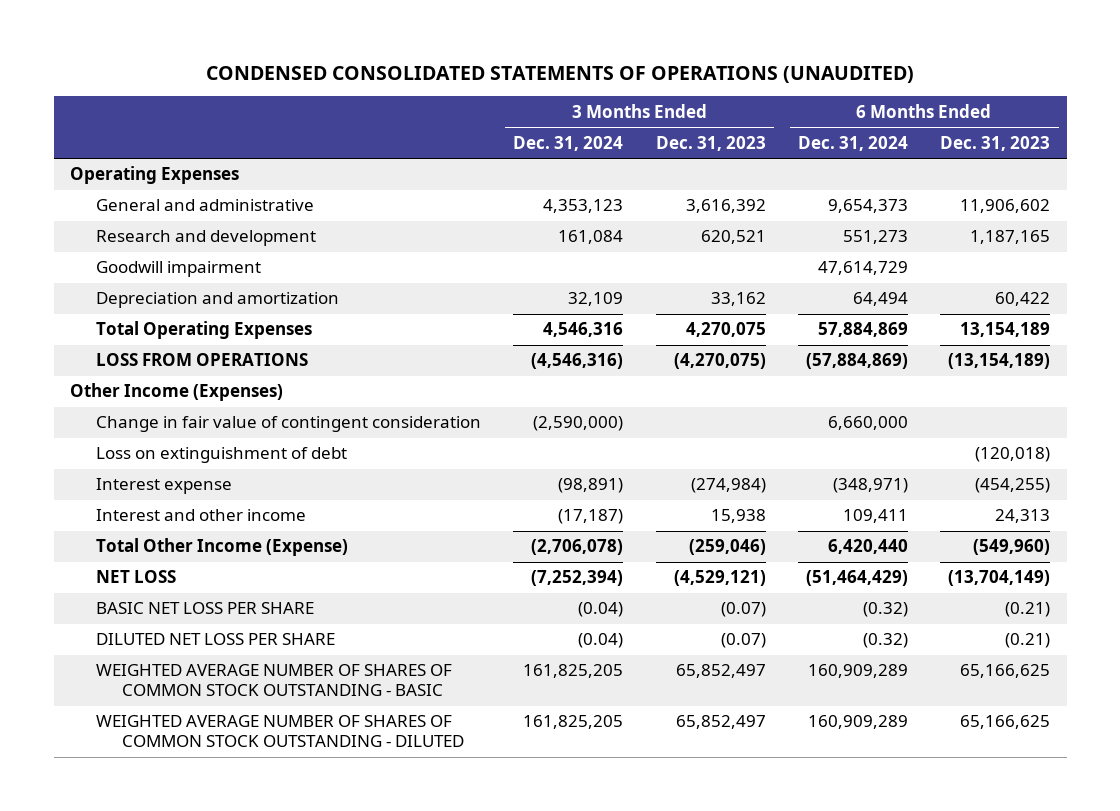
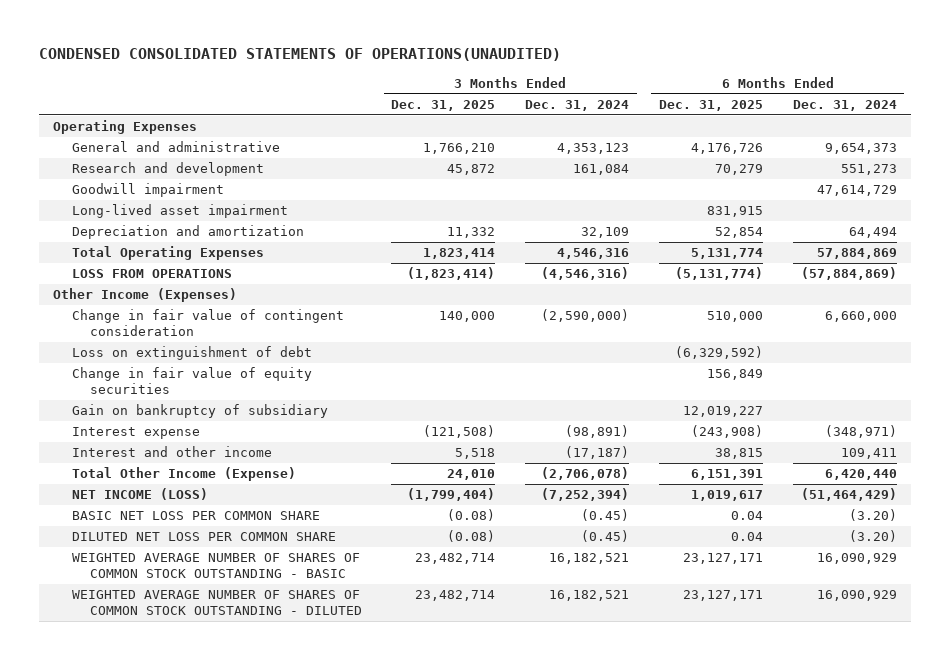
- CONDENSED CONSOLIDATED STATEMENTS OF OPERATIONS (UNAUDITED)
+ CONDENSED CONSOLIDATED STATEMENTS OF OPERATIONS(UNAUDITED)
- | 3 Months Ended Dec. 31, 2024 | 3 Months Ended Dec. 31, 2023 | 6 Months Ended Dec. 31, 2024 | 6 Months Ended Dec. 31, 2023
+ | 3 Months Ended Dec. 31, 2025 | 3 Months Ended Dec. 31, 2024 | 6 Months Ended Dec. 31, 2025 | 6 Months Ended Dec. 31, 2024
+ Long-lived asset impairment | | | 831,915 |
+ Change in fair value of equity securities | | | 156,849 |
+ Gain on bankruptcy of subsidiary | | | 12,019,227 |
- NET LOSS | (7,252,394) | (4,529,121) | (51,464,429) | (13,704,149)
- BASIC NET LOSS PER SHARE | (0.04) | (0.07) | (0.32) | (0.21)
- DILUTED NET LOSS PER SHARE | (0.04) | (0.07) | (0.32) | (0.21)
- WEIGHTED AVERAGE NUMBER OF SHARES OF COMMON STOCK OUTSTANDING - BASIC | 161,825,205 | 65,852,497 | 160,909,289 | 65,166,625
- WEIGHTED AVERAGE NUMBER OF SHARES OF COMMON STOCK OUTSTANDING - DILUTED | 161,825,205 | 65,852,497 | 160,909,289 | 65,166,625
+ NET INCOME (LOSS) | (1,799,404) | (7,252,394) | 1,019,617 | (51,464,429)
+ BASIC NET LOSS PER COMMON SHARE | (0.08) | (0.45) | 0.04 | (3.20)
+ DILUTED NET LOSS PER COMMON SHARE | (0.08) | (0.45) | 0.04 | (3.20)
+ WEIGHTED AVERAGE NUMBER OF SHARES OF COMMON STOCK OUTSTANDING - BASIC | 23,482,714 | 16,182,521 | 23,127,171 | 16,090,929
+ WEIGHTED AVERAGE NUMBER OF SHARES OF COMMON STOCK OUTSTANDING - DILUTED | 23,482,714 | 16,182,521 | 23,127,171 | 16,090,929

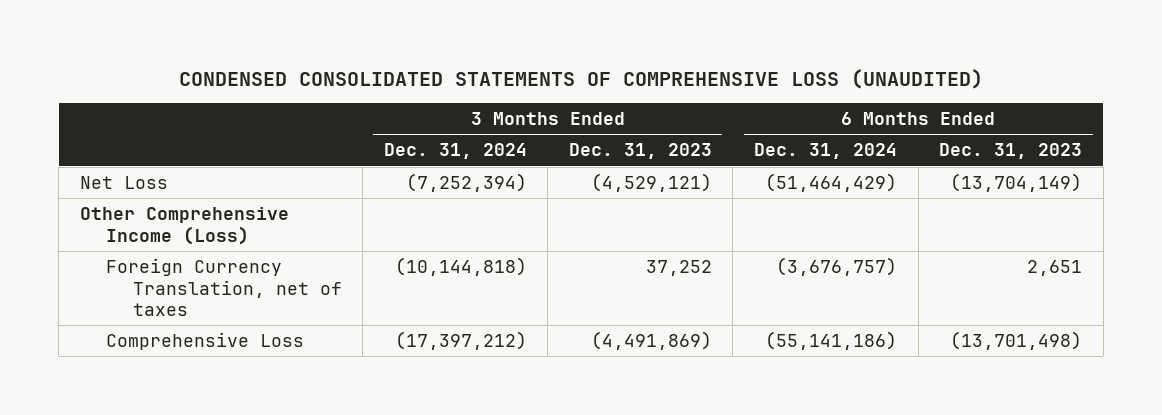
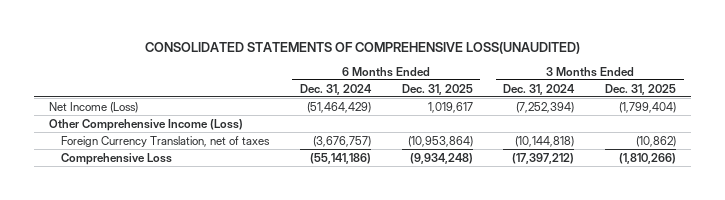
- CONDENSED CONSOLIDATED STATEMENTS OF COMPREHENSIVE LOSS (UNAUDITED)
+ CONSOLIDATED STATEMENTS OF COMPREHENSIVE LOSS(UNAUDITED)
- | 3 Months Ended Dec. 31, 2024 | 3 Months Ended Dec. 31, 2023 | 6 Months Ended Dec. 31, 2024 | 6 Months Ended Dec. 31, 2023
+ | 6 Months Ended Dec. 31, 2024 | 6 Months Ended Dec. 31, 2025 | 3 Months Ended Dec. 31, 2024 | 3 Months Ended Dec. 31, 2025
- Net Loss | (7,252,394) | (4,529,121) | (51,464,429) | (13,704,149)
+ Net Income (Loss) | (51,464,429) | 1,019,617 | (7,252,394) | (1,799,404)

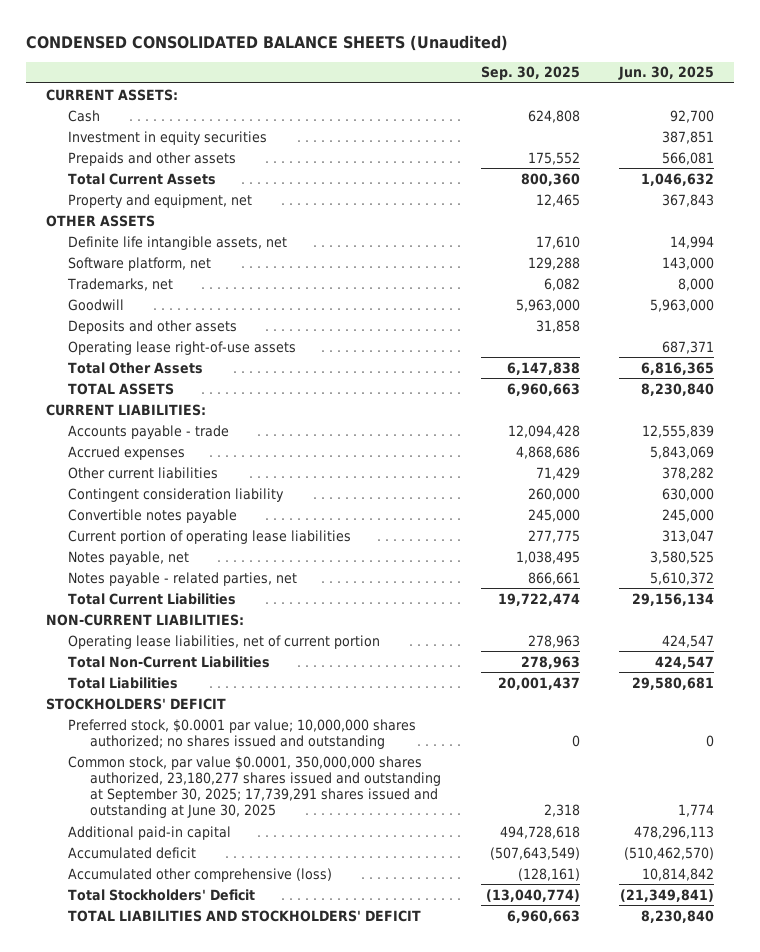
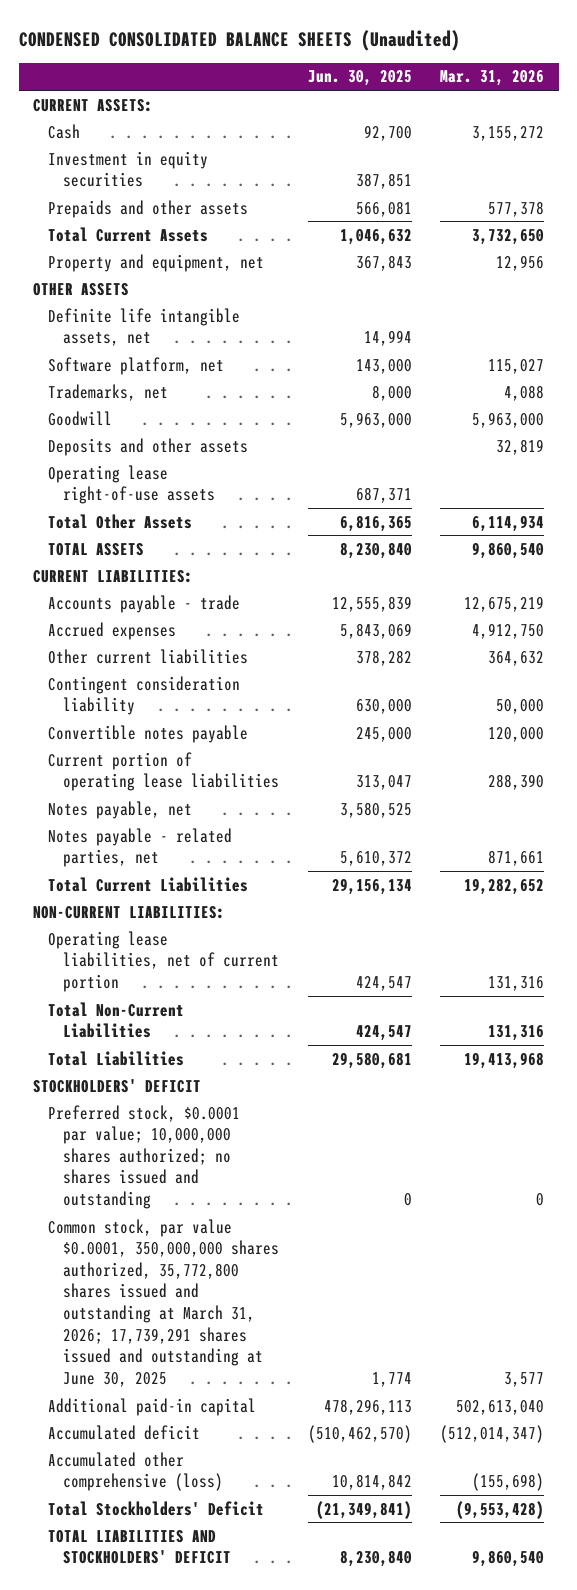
- | Sep. 30, 2025 | Jun. 30, 2025
+ | Jun. 30, 2025 | Mar. 31, 2026
- Common stock, par value $0.0001, 350,000,000 shares authorized, 23,180,277 shares issued and outstanding at September 30, 2025; 17,739,291 shares issued and outstanding at June 30, 2025 | 2,318 | 1,774
+ Common stock, par value $0.0001, 350,000,000 shares authorized, 35,772,800 shares issued and outstanding at March 31, 2026; 17,739,291 shares issued and outstanding at June 30, 2025 | 1,774 | 3,577

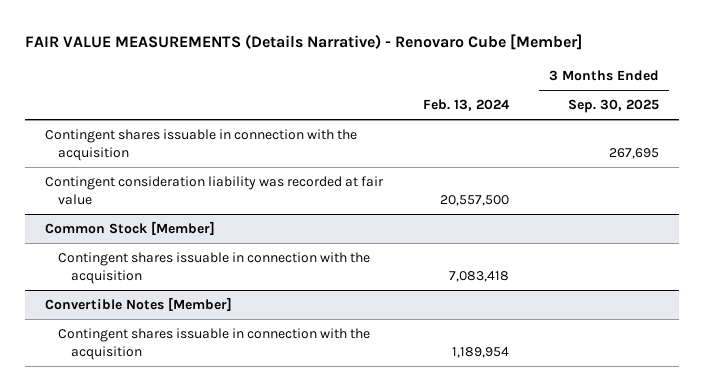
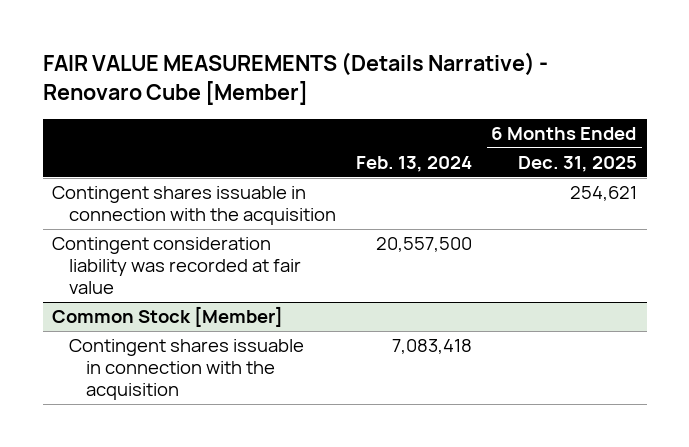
- | Feb. 13, 2024 | 3 Months Ended Sep. 30, 2025
+ | Feb. 13, 2024 | 6 Months Ended Dec. 31, 2025
- Convertible Notes [Member]
- Contingent shares issuable in connection with the acquisition | 1,189,954 |

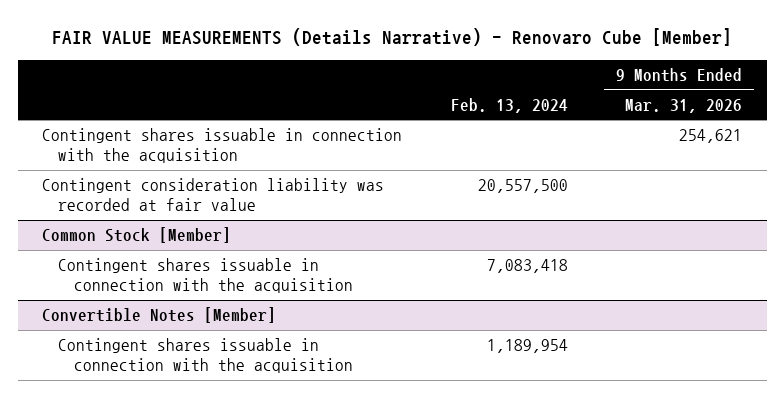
- | Feb. 13, 2024 | 6 Months Ended Dec. 31, 2025
+ | Feb. 13, 2024 | 9 Months Ended Mar. 31, 2026
+ Convertible Notes [Member]
+ Contingent shares issuable in connection with the acquisition | 1,189,954 |

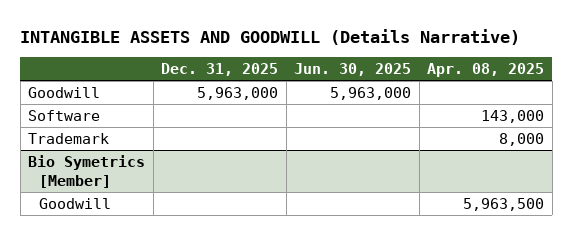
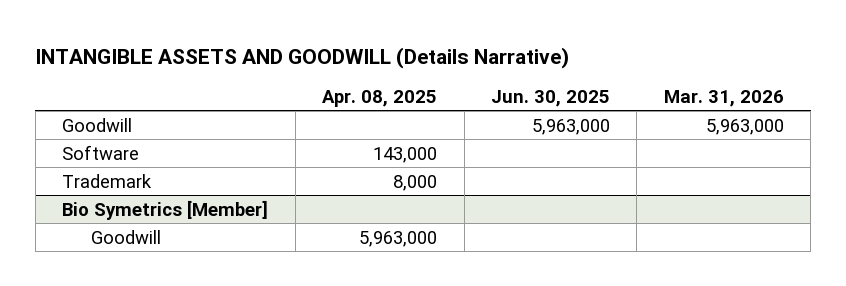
- | Dec. 31, 2025 | Jun. 30, 2025 | Apr. 08, 2025
+ | Apr. 08, 2025 | Jun. 30, 2025 | Mar. 31, 2026
@ Bio Symetrics [Member]
- Goodwill | | | 5,963,500
+ Goodwill | 5,963,000 | |

